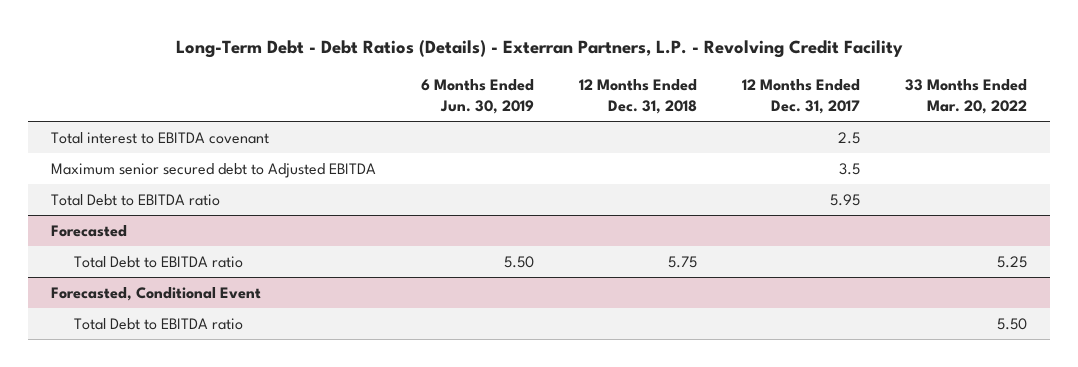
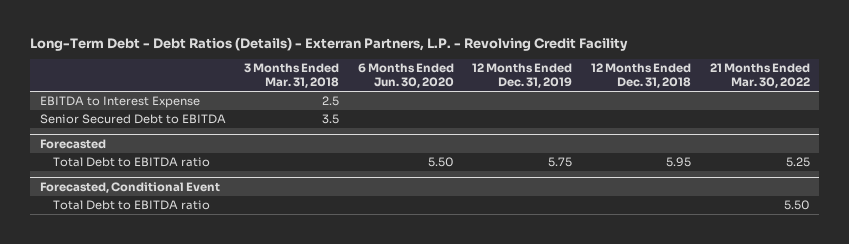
- | 6 Months Ended Jun. 30, 2019 | 12 Months Ended Dec. 31, 2018 | 12 Months Ended Dec. 31, 2017 | 33 Months Ended Mar. 20, 2022
+ | 3 Months Ended Mar. 31, 2018 | 6 Months Ended Jun. 30, 2020 | 12 Months Ended Dec. 31, 2019 | 12 Months Ended Dec. 31, 2018 | 21 Months Ended Mar. 30, 2022
- Total interest to EBITDA covenant | | | 2.5 |
- Maximum senior secured debt to Adjusted EBITDA | | | 3.5 |
- Total Debt to EBITDA ratio | | | 5.95 |
+ EBITDA to Interest Expense | 2.5 | | | |
+ Senior Secured Debt to EBITDA | 3.5 | | | |
@ Forecasted
- Total Debt to EBITDA ratio | 5.50 | 5.75 | | 5.25
+ Total Debt to EBITDA ratio | | 5.50 | 5.75 | 5.95 | 5.25

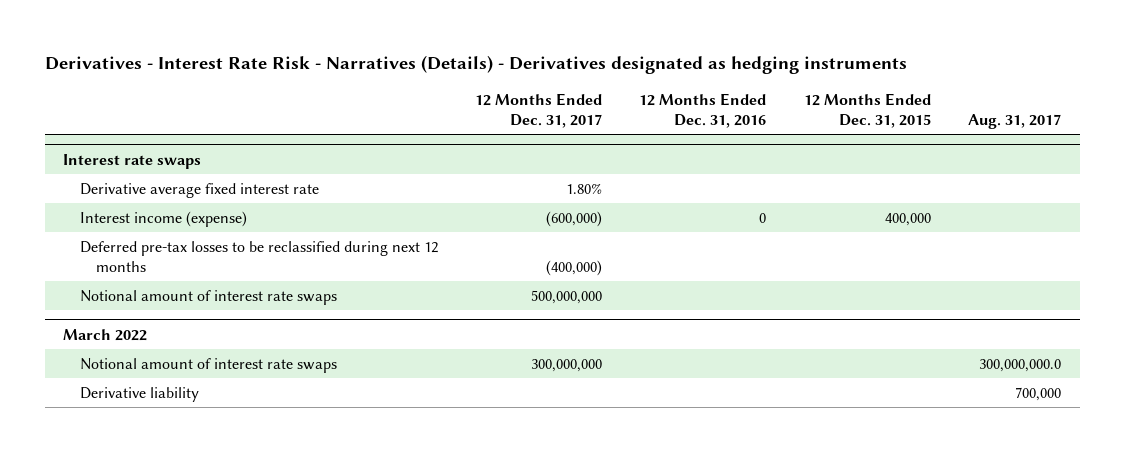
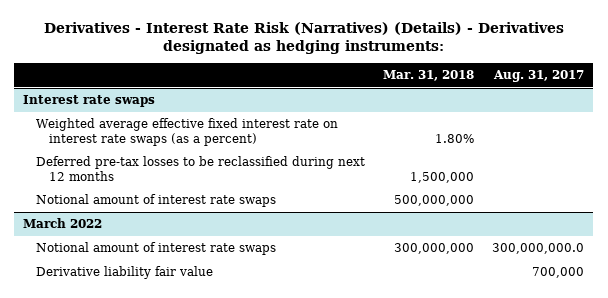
- Derivatives - Interest Rate Risk - Narratives (Details) - Derivatives designated as hedging instruments
+ Derivatives - Interest Rate Risk (Narratives) (Details) - Derivatives designated as hedging instruments:
- | 12 Months Ended Dec. 31, 2017 | 12 Months Ended Dec. 31, 2016 | 12 Months Ended Dec. 31, 2015 | Aug. 31, 2017
+ | Mar. 31, 2018 | Aug. 31, 2017
@ Interest rate swaps
- Derivative average fixed interest rate | 1.80% | | |
- Interest income (expense) | (600,000) | 0 | 400,000 |
+ Weighted average effective fixed interest rate on interest rate swaps (as a percent) | 1.80% |
@ March 2022
- Derivative liability | | | | 700,000
+ Derivative liability fair value | | 700,000

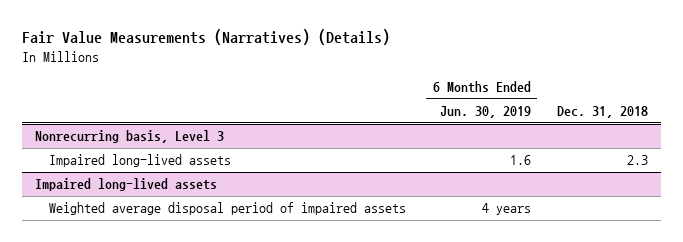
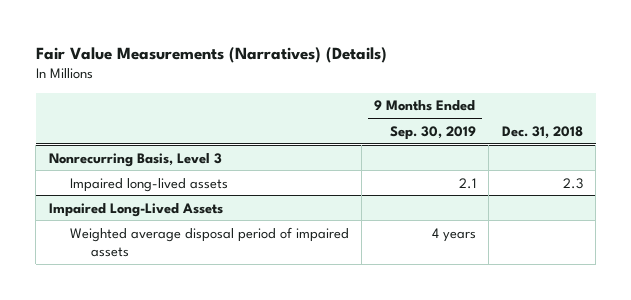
- | 6 Months Ended Jun. 30, 2019 | Dec. 31, 2018
+ | 9 Months Ended Sep. 30, 2019 | Dec. 31, 2018
- Nonrecurring basis, Level 3
+ Nonrecurring Basis, Level 3
- Impaired long-lived assets
+ Impaired Long-Lived Assets

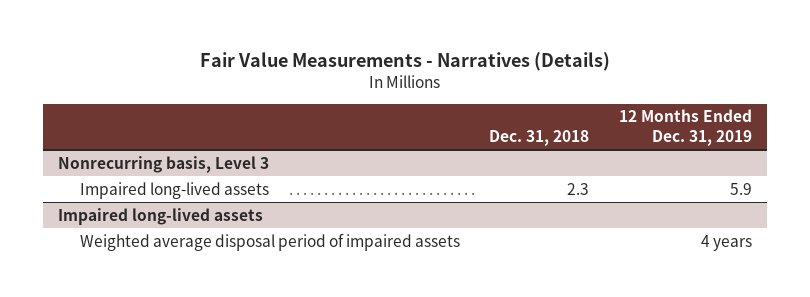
- Fair Value Measurements (Narratives) (Details)
+ Fair Value Measurements - Narratives (Details)
- | 9 Months Ended Sep. 30, 2019 | Dec. 31, 2018
+ | Dec. 31, 2018 | 12 Months Ended Dec. 31, 2019
- Nonrecurring Basis, Level 3
+ Nonrecurring basis, Level 3
- Impaired Long-Lived Assets
+ Impaired long-lived assets

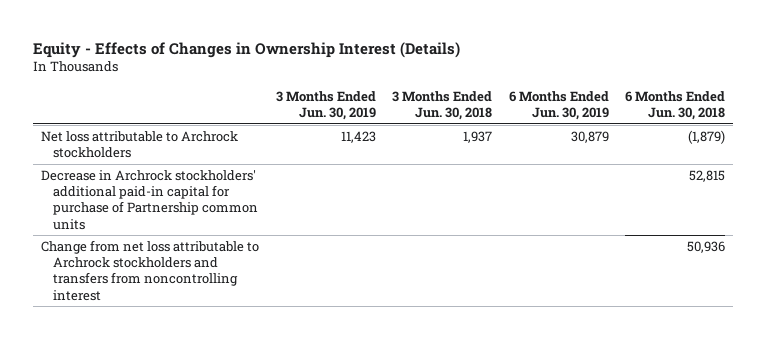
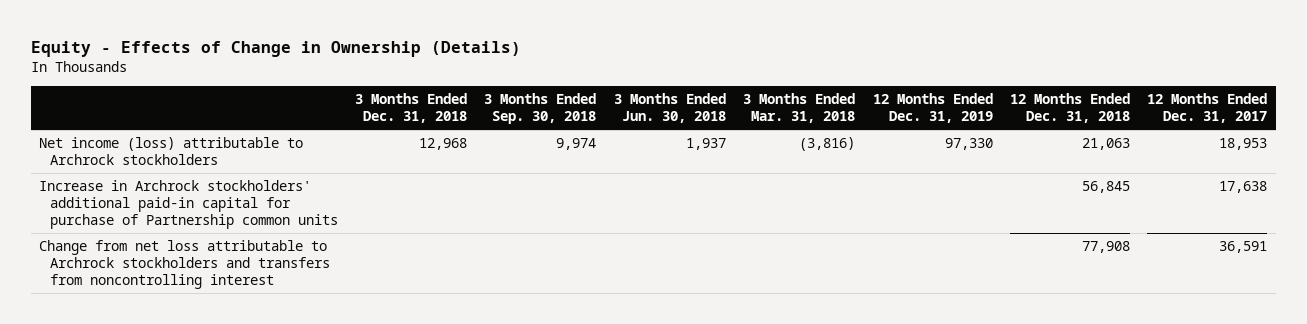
- Equity - Effects of Changes in Ownership Interest (Details)
+ Equity - Effects of Change in Ownership (Details)
- | 3 Months Ended Jun. 30, 2019 | 3 Months Ended Jun. 30, 2018 | 6 Months Ended Jun. 30, 2019 | 6 Months Ended Jun. 30, 2018
+ | 3 Months Ended Dec. 31, 2018 | 3 Months Ended Sep. 30, 2018 | 3 Months Ended Jun. 30, 2018 | 3 Months Ended Mar. 31, 2018 | 12 Months Ended Dec. 31, 2019 | 12 Months Ended Dec. 31, 2018 | 12 Months Ended Dec. 31, 2017
- Net loss attributable to Archrock stockholders | 11,423 | 1,937 | 30,879 | (1,879)
- Decrease in Archrock stockholders' additional paid-in capital for purchase of Partnership common units | | | | 52,815
+ Net income (loss) attributable to Archrock stockholders | 12,968 | 9,974 | 1,937 | (3,816) | 97,330 | 21,063 | 18,953
+ Increase in Archrock stockholders' additional paid-in capital for purchase of Partnership common units | | | | | | 56,845 | 17,638

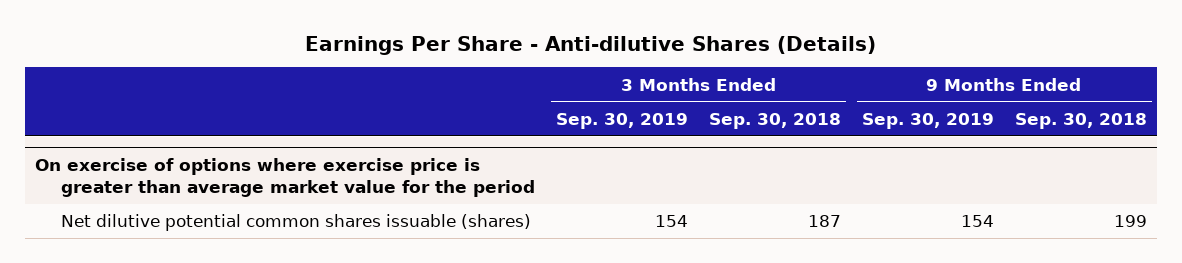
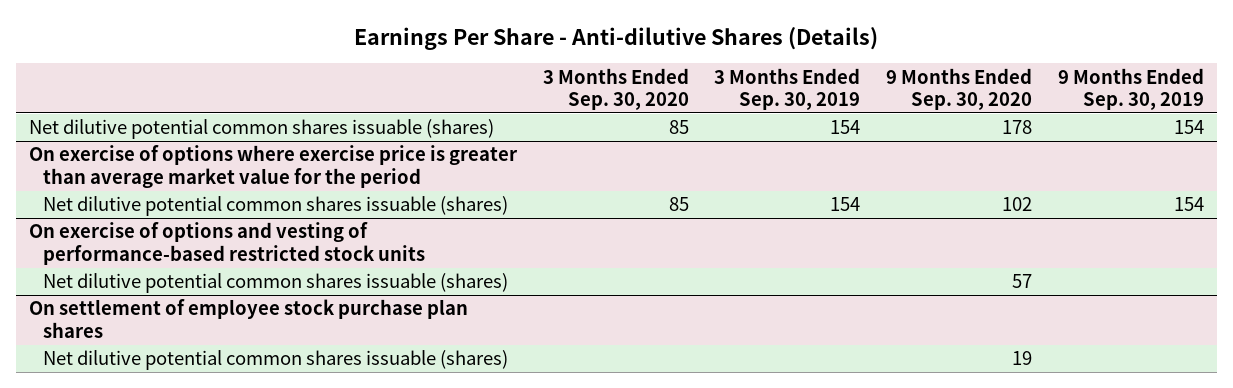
- | 3 Months Ended Sep. 30, 2019 | 3 Months Ended Sep. 30, 2018 | 9 Months Ended Sep. 30, 2019 | 9 Months Ended Sep. 30, 2018
+ | 3 Months Ended Sep. 30, 2020 | 3 Months Ended Sep. 30, 2019 | 9 Months Ended Sep. 30, 2020 | 9 Months Ended Sep. 30, 2019
+ Net dilutive potential common shares issuable (shares) | 85 | 154 | 178 | 154
+ On exercise of options and vesting of performance-based restricted stock units
+ Net dilutive potential common shares issuable (shares) | | | 57 |
+ On settlement of employee stock purchase plan shares
+ Net dilutive potential common shares issuable (shares) | | | 19 |

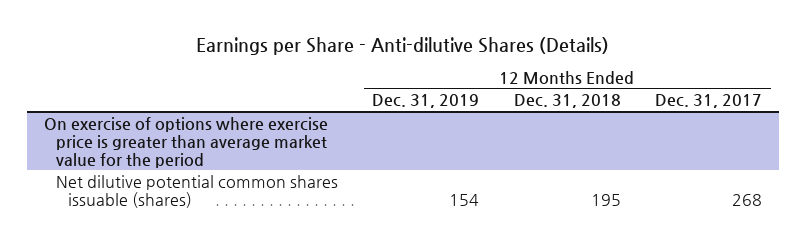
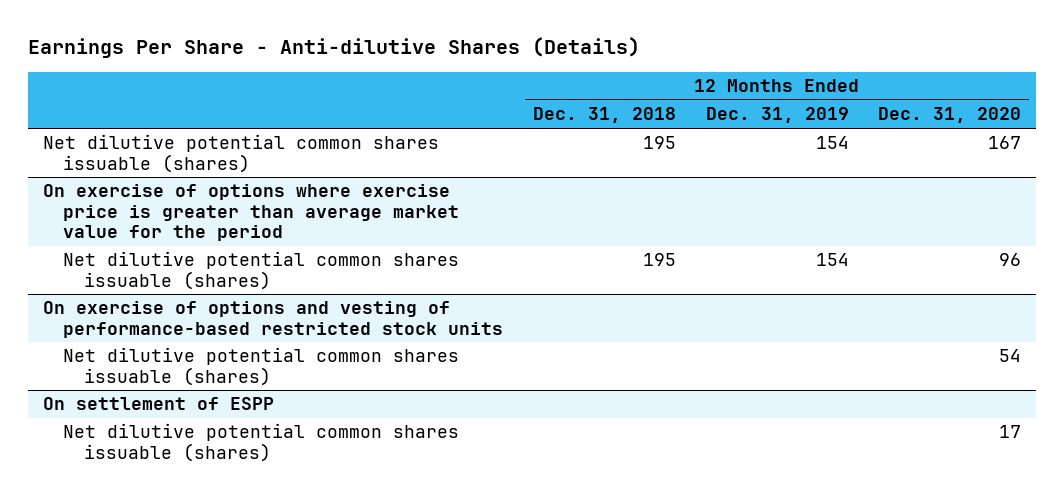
- Earnings per Share - Anti-dilutive Shares (Details)
+ Earnings Per Share - Anti-dilutive Shares (Details)
- | 12 Months Ended Dec. 31, 2019 | 12 Months Ended Dec. 31, 2018 | 12 Months Ended Dec. 31, 2017
+ | 12 Months Ended Dec. 31, 2018 | 12 Months Ended Dec. 31, 2019 | 12 Months Ended Dec. 31, 2020
+ Net dilutive potential common shares issuable (shares) | 195 | 154 | 167
+ On exercise of options and vesting of performance-based restricted stock units
+ Net dilutive potential common shares issuable (shares) | | | 54
+ On settlement of ESPP
+ Net dilutive potential common shares issuable (shares) | | | 17

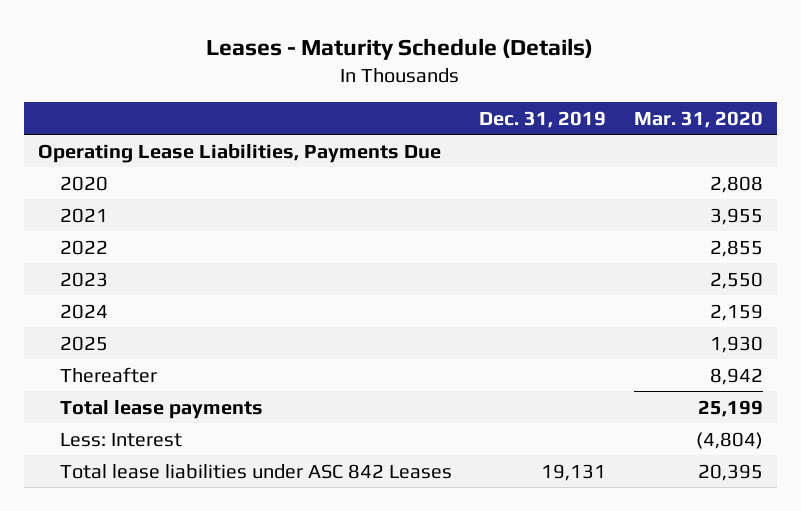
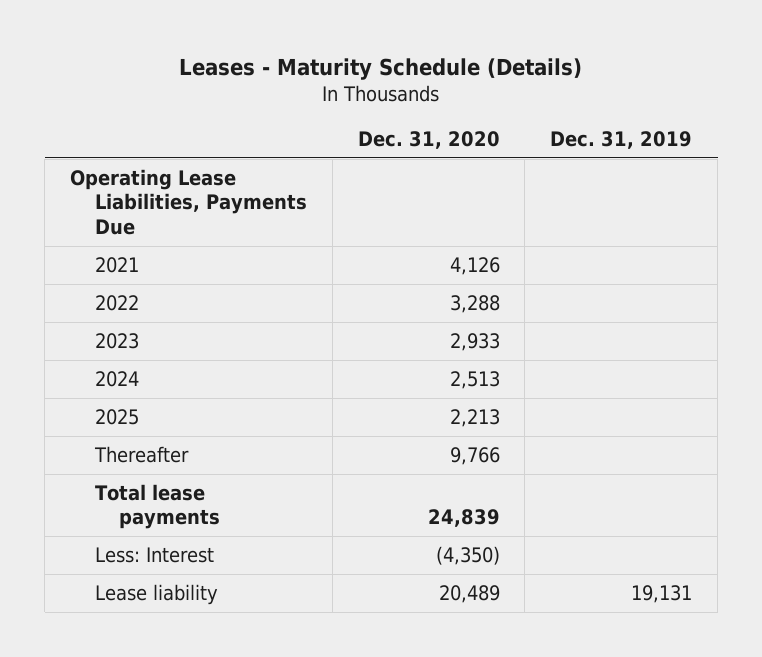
- | Dec. 31, 2019 | Mar. 31, 2020
+ | Dec. 31, 2020 | Dec. 31, 2019
- 2020 | | 2,808
- Total lease liabilities under ASC 842 Leases | 19,131 | 20,395
+ Lease liability | 20,489 | 19,131

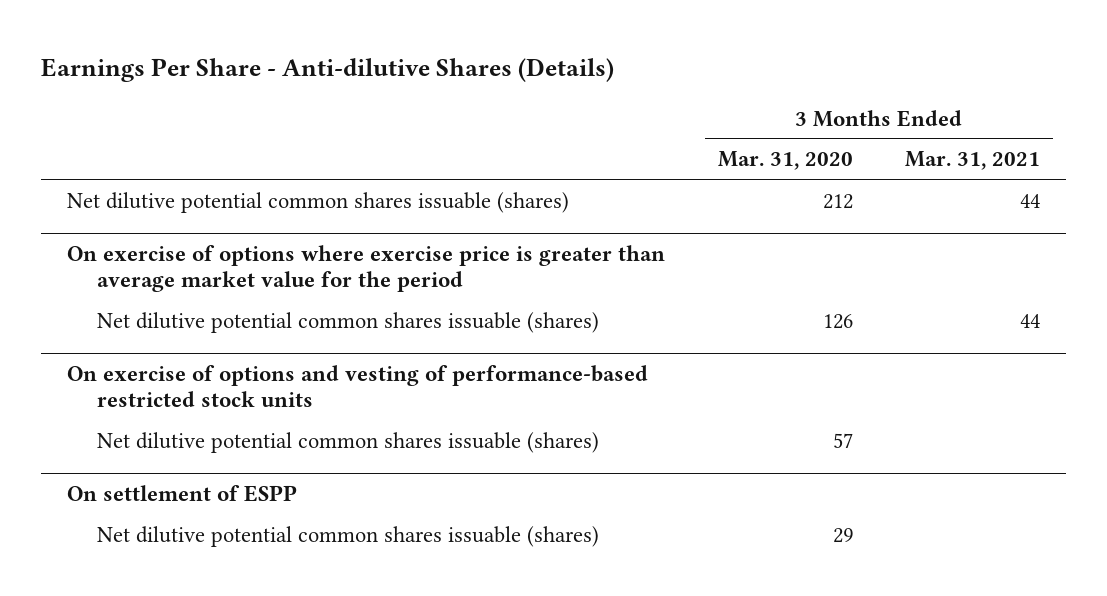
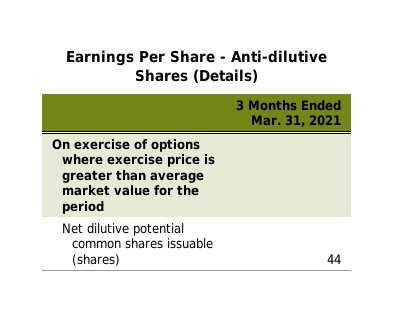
- | 3 Months Ended Mar. 31, 2020 | 3 Months Ended Mar. 31, 2021
+ | 3 Months Ended Mar. 31, 2021
- Net dilutive potential common shares issuable (shares) | 212 | 44
- On exercise of options and vesting of performance-based restricted stock units
- Net dilutive potential common shares issuable (shares) | 57 |
- On settlement of ESPP
- Net dilutive potential common shares issuable (shares) | 29 |

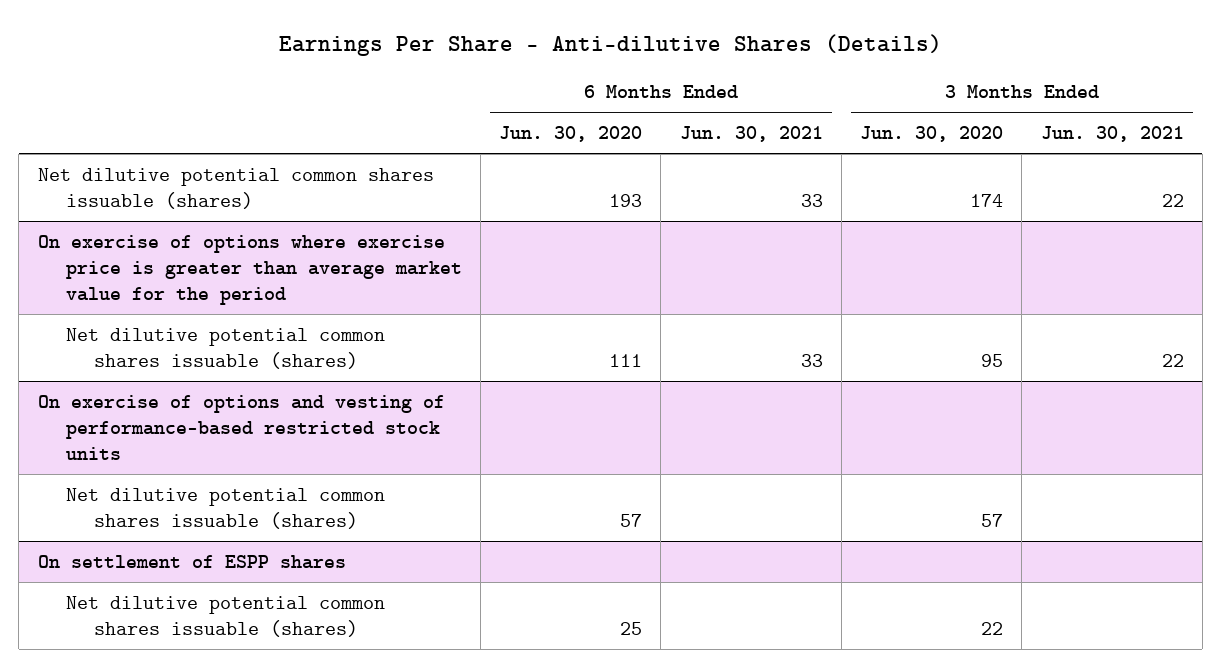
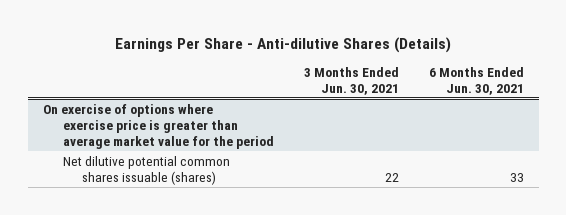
- | 6 Months Ended Jun. 30, 2020 | 6 Months Ended Jun. 30, 2021 | 3 Months Ended Jun. 30, 2020 | 3 Months Ended Jun. 30, 2021
+ | 3 Months Ended Jun. 30, 2021 | 6 Months Ended Jun. 30, 2021
- Net dilutive potential common shares issuable (shares) | 193 | 33 | 174 | 22
- On exercise of options and vesting of performance-based restricted stock units
- Net dilutive potential common shares issuable (shares) | 57 | | 57 |
- On settlement of ESPP shares
- Net dilutive potential common shares issuable (shares) | 25 | | 22 |

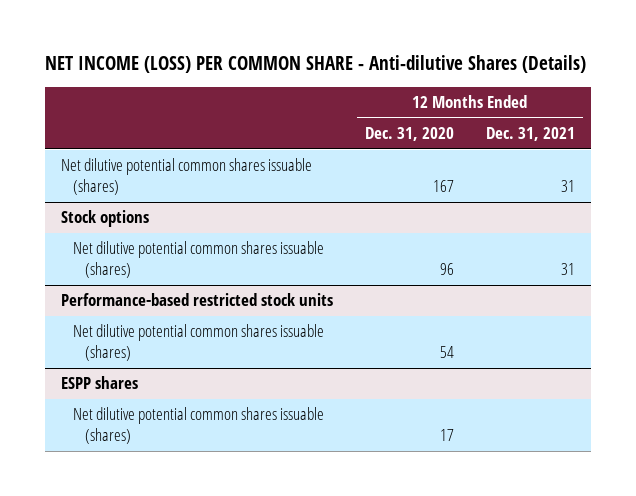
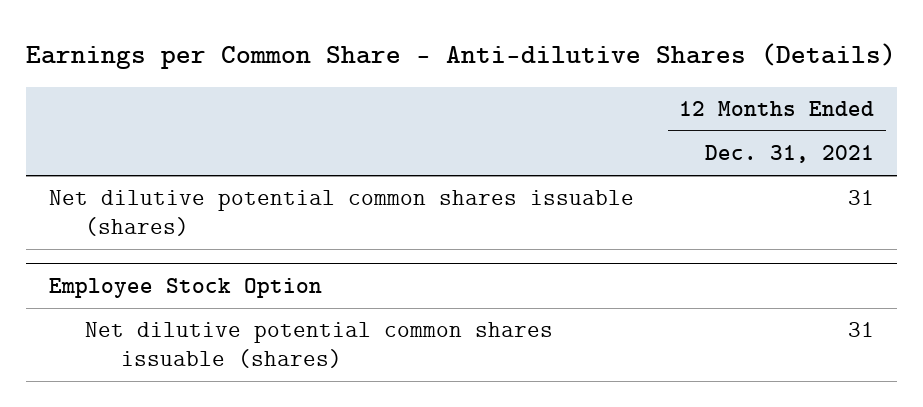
- NET INCOME (LOSS) PER COMMON SHARE - Anti-dilutive Shares (Details)
+ Earnings per Common Share - Anti-dilutive Shares (Details)
- | 12 Months Ended Dec. 31, 2020 | 12 Months Ended Dec. 31, 2021
+ | 12 Months Ended Dec. 31, 2021
- Stock options
+ Employee Stock Option
- Performance-based restricted stock units
- Net dilutive potential common shares issuable (shares) | 54 |
- ESPP shares
- Net dilutive potential common shares issuable (shares) | 17 |

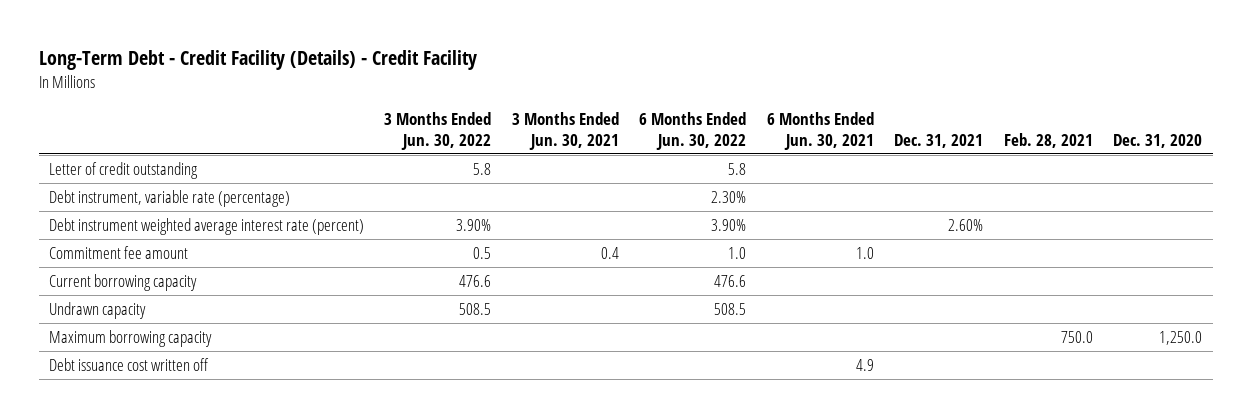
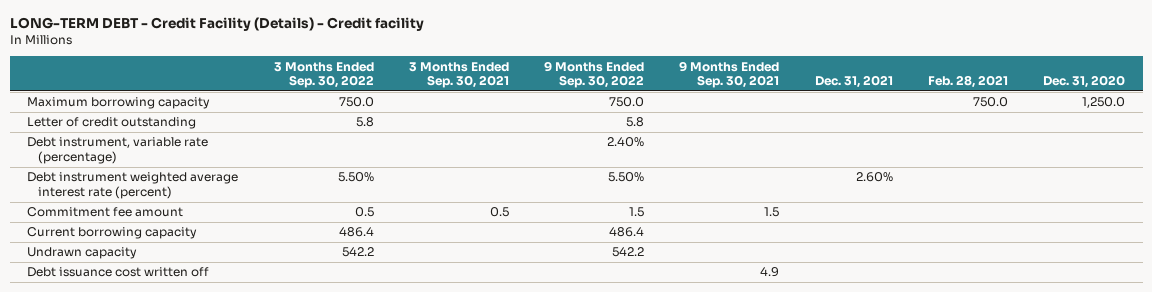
- Long-Term Debt - Credit Facility (Details) - Credit Facility
+ LONG-TERM DEBT - Credit Facility (Details) - Credit facility
- | 3 Months Ended Jun. 30, 2022 | 3 Months Ended Jun. 30, 2021 | 6 Months Ended Jun. 30, 2022 | 6 Months Ended Jun. 30, 2021 | Dec. 31, 2021 | Feb. 28, 2021 | Dec. 31, 2020
+ | 3 Months Ended Sep. 30, 2022 | 3 Months Ended Sep. 30, 2021 | 9 Months Ended Sep. 30, 2022 | 9 Months Ended Sep. 30, 2021 | Dec. 31, 2021 | Feb. 28, 2021 | Dec. 31, 2020
moved up: Maximum borrowing capacity | 750.0 | | 750.0 | | | 750.0 | 1,250.0

